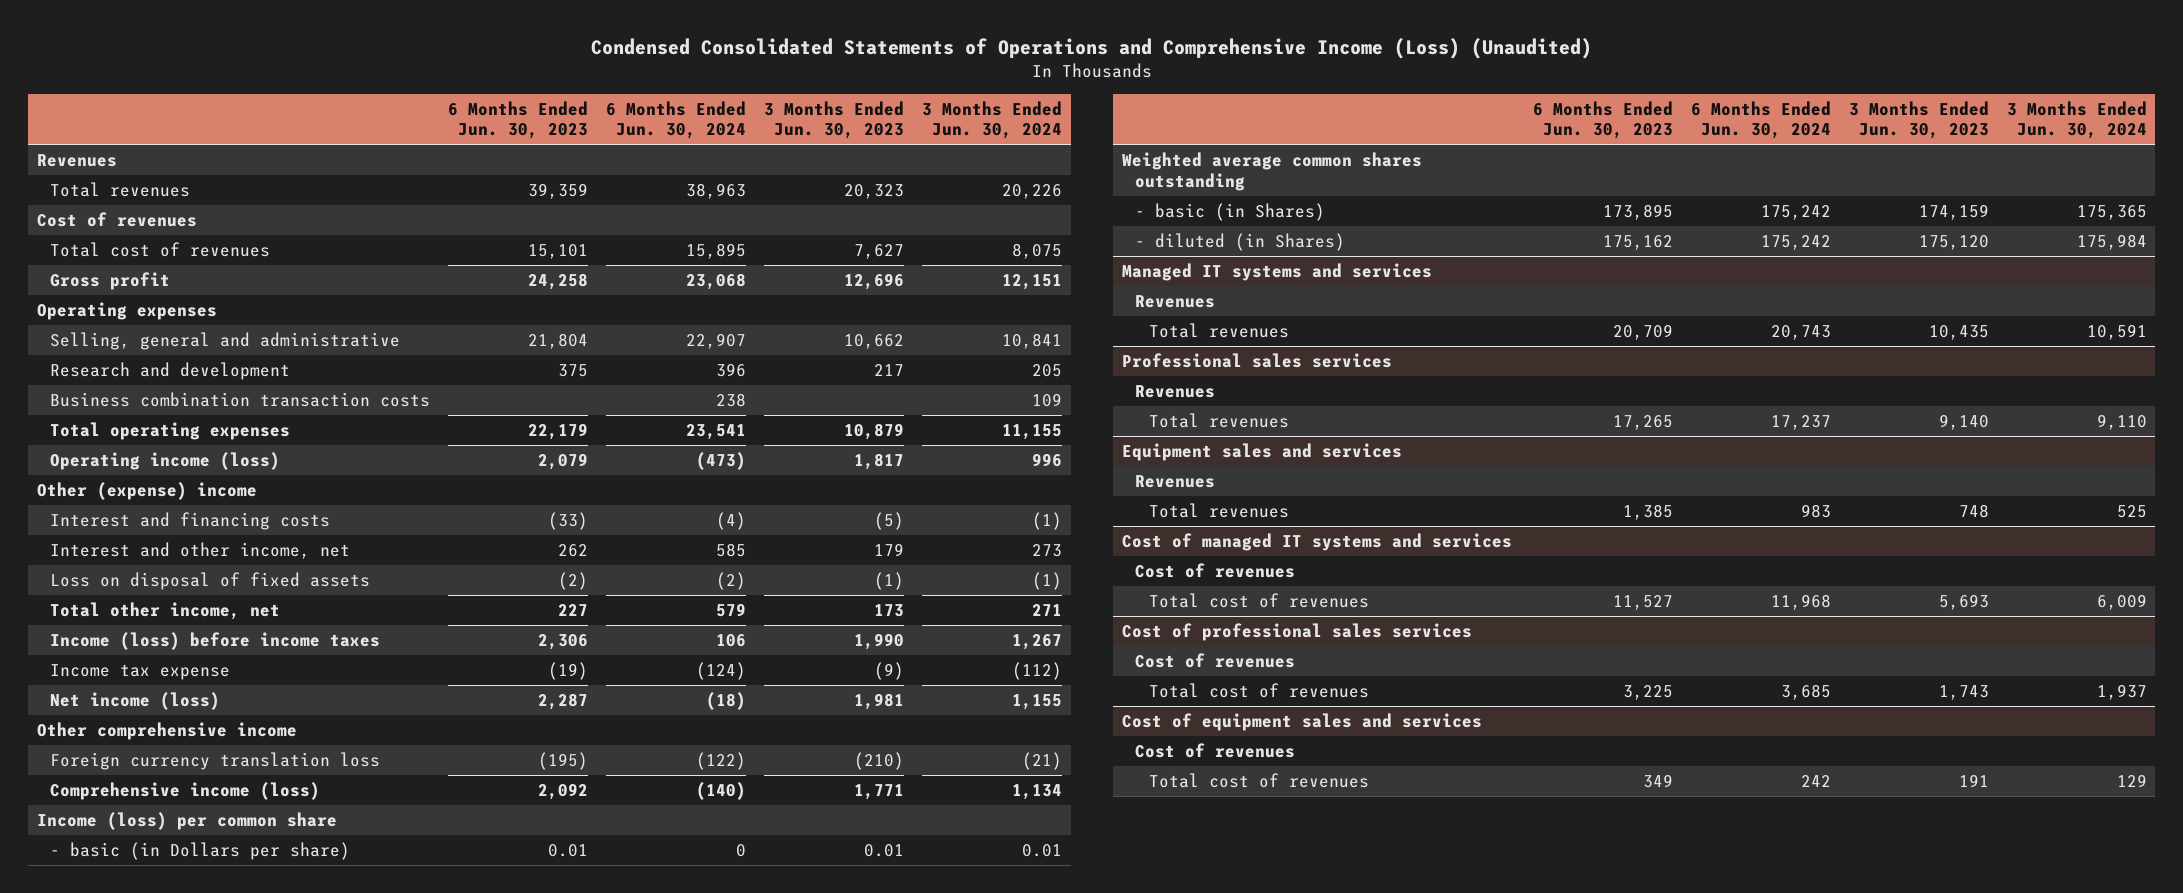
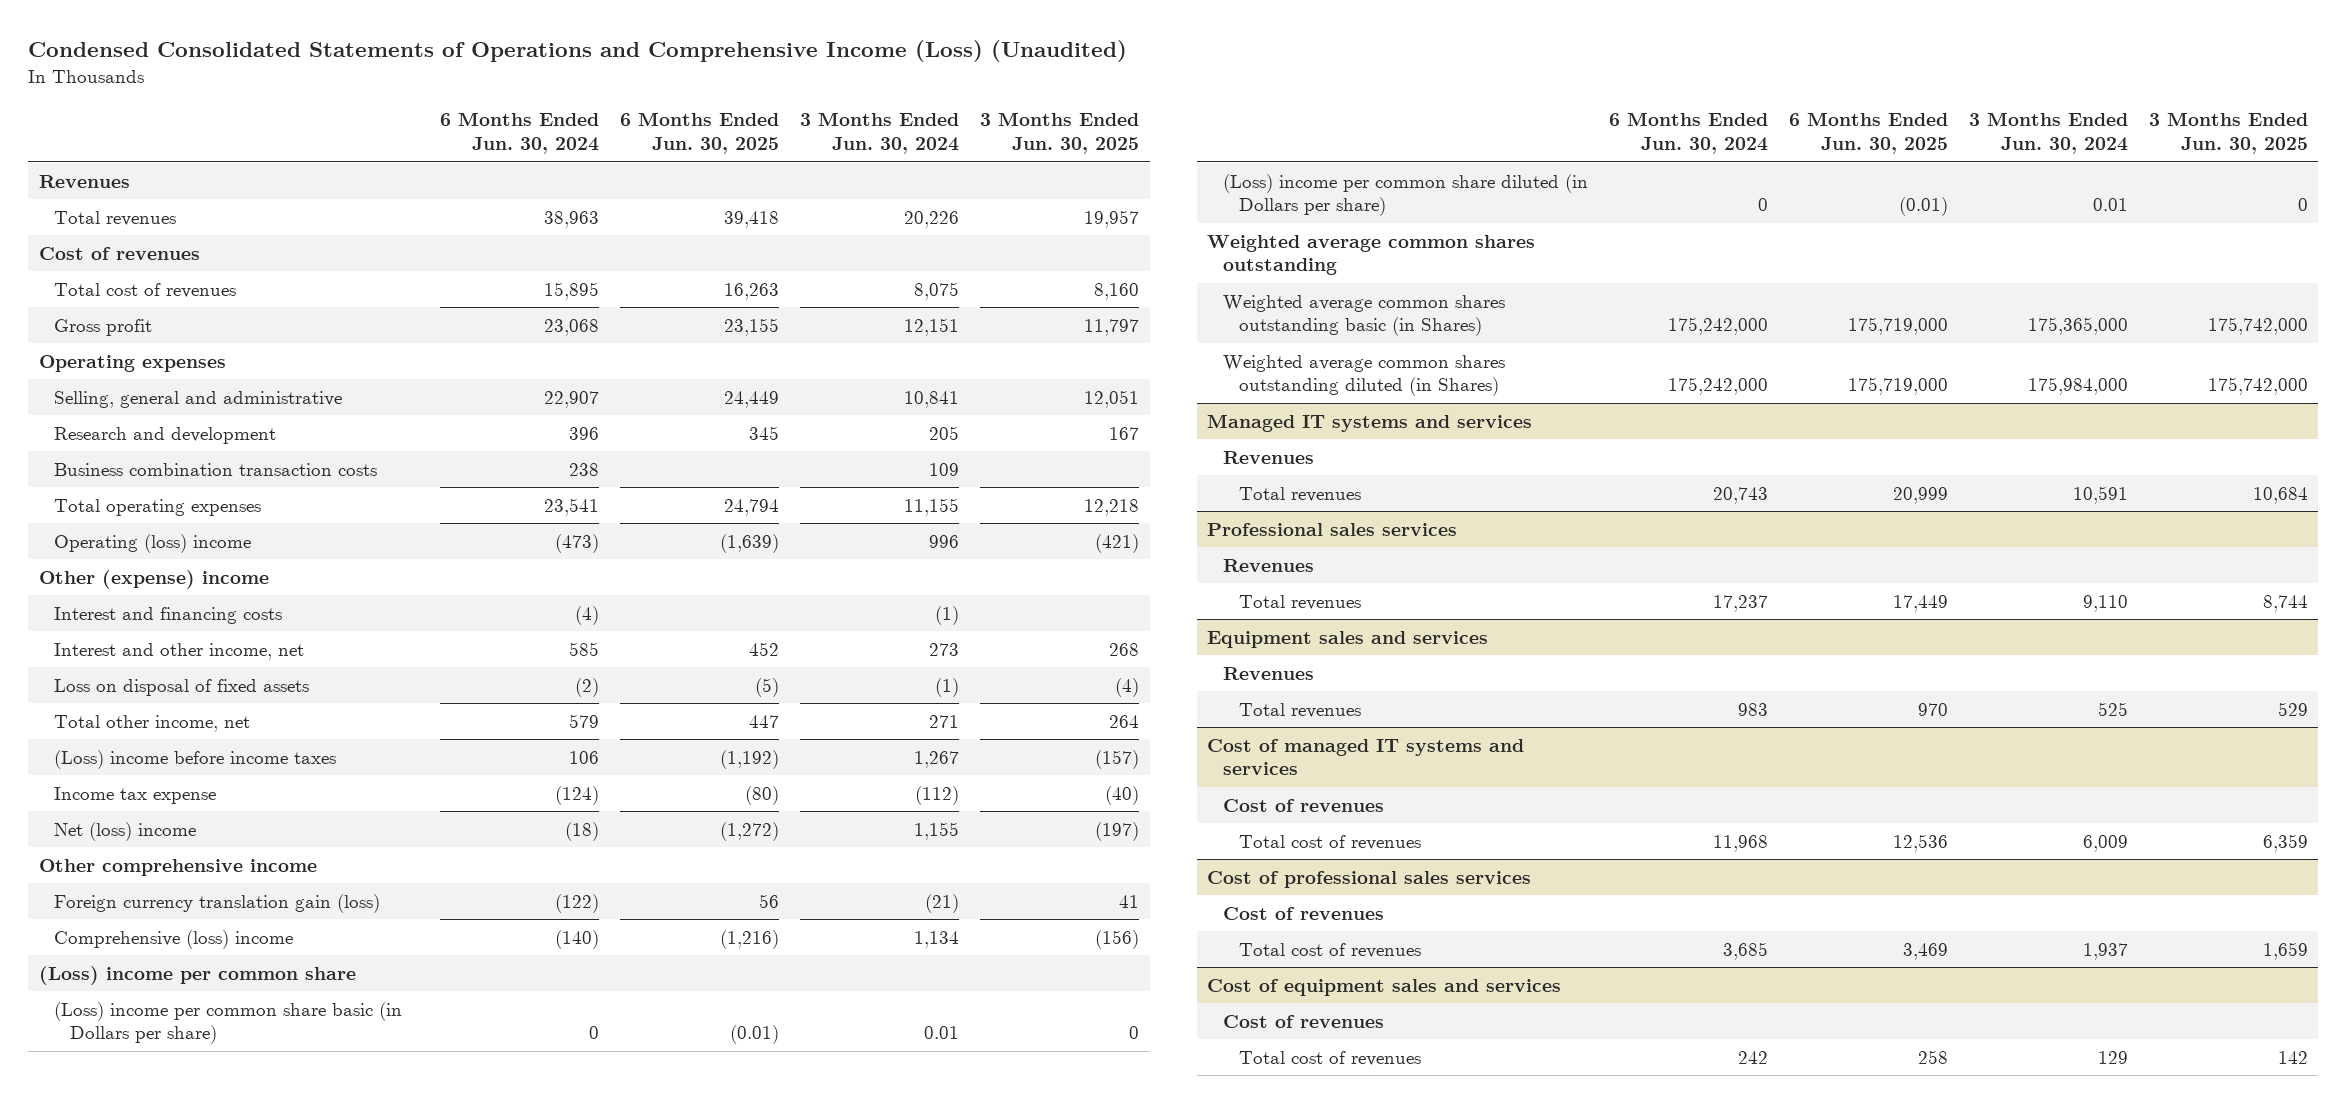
- | 6 Months Ended Jun. 30, 2023 | 6 Months Ended Jun. 30, 2024 | 3 Months Ended Jun. 30, 2023 | 3 Months Ended Jun. 30, 2024
+ | 6 Months Ended Jun. 30, 2024 | 6 Months Ended Jun. 30, 2025 | 3 Months Ended Jun. 30, 2024 | 3 Months Ended Jun. 30, 2025
- Operating income (loss) | 2,079 | (473) | 1,817 | 996
+ Operating (loss) income | (473) | (1,639) | 996 | (421)
- Income (loss) before income taxes | 2,306 | 106 | 1,990 | 1,267
+ (Loss) income before income taxes | 106 | (1,192) | 1,267 | (157)
- Net income (loss) | 2,287 | (18) | 1,981 | 1,155
+ Net (loss) income | (18) | (1,272) | 1,155 | (197)
- Foreign currency translation loss | (195) | (122) | (210) | (21)
- Comprehensive income (loss) | 2,092 | (140) | 1,771 | 1,134
- Income (loss) per common share
- - basic (in Dollars per share) | 0.01 | 0 | 0.01 | 0.01
+ Foreign currency translation gain (loss) | (122) | 56 | (21) | 41
+ Comprehensive (loss) income | (140) | (1,216) | 1,134 | (156)
+ (Loss) income per common share
+ (Loss) income per common share basic (in Dollars per share) | 0 | (0.01) | 0.01 | 0
+ (Loss) income per common share diluted (in Dollars per share) | 0 | (0.01) | 0.01 | 0
- - basic (in Shares) | 173,895 | 175,242 | 174,159 | 175,365
- - diluted (in Shares) | 175,162 | 175,242 | 175,120 | 175,984
+ Weighted average common shares outstanding basic (in Shares) | 175,242,000 | 175,719,000 | 175,365,000 | 175,742,000
+ Weighted average common shares outstanding diluted (in Shares) | 175,242,000 | 175,719,000 | 175,984,000 | 175,742,000

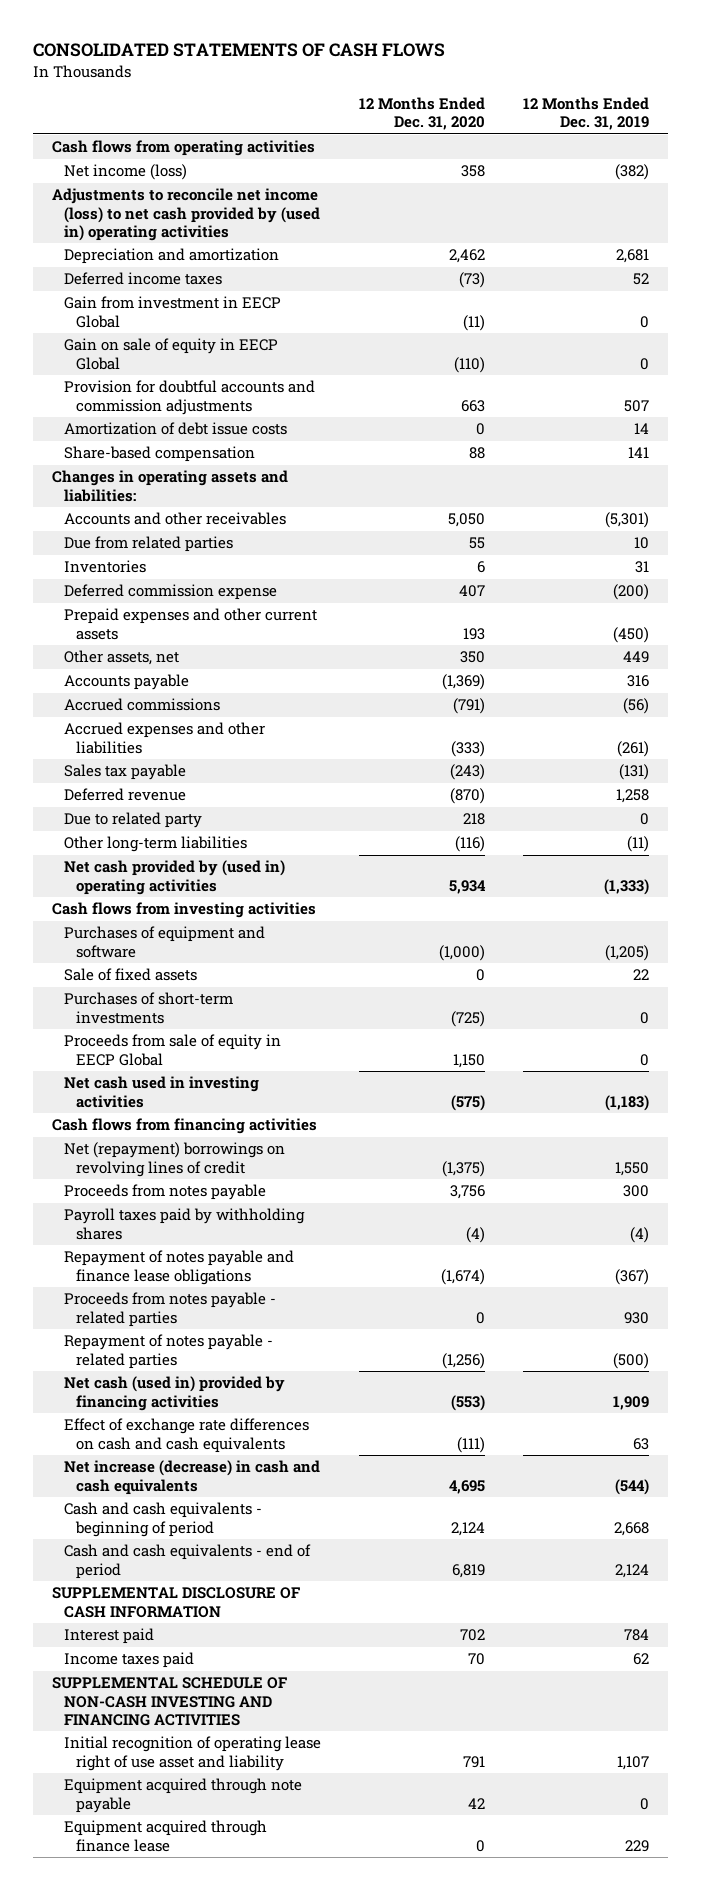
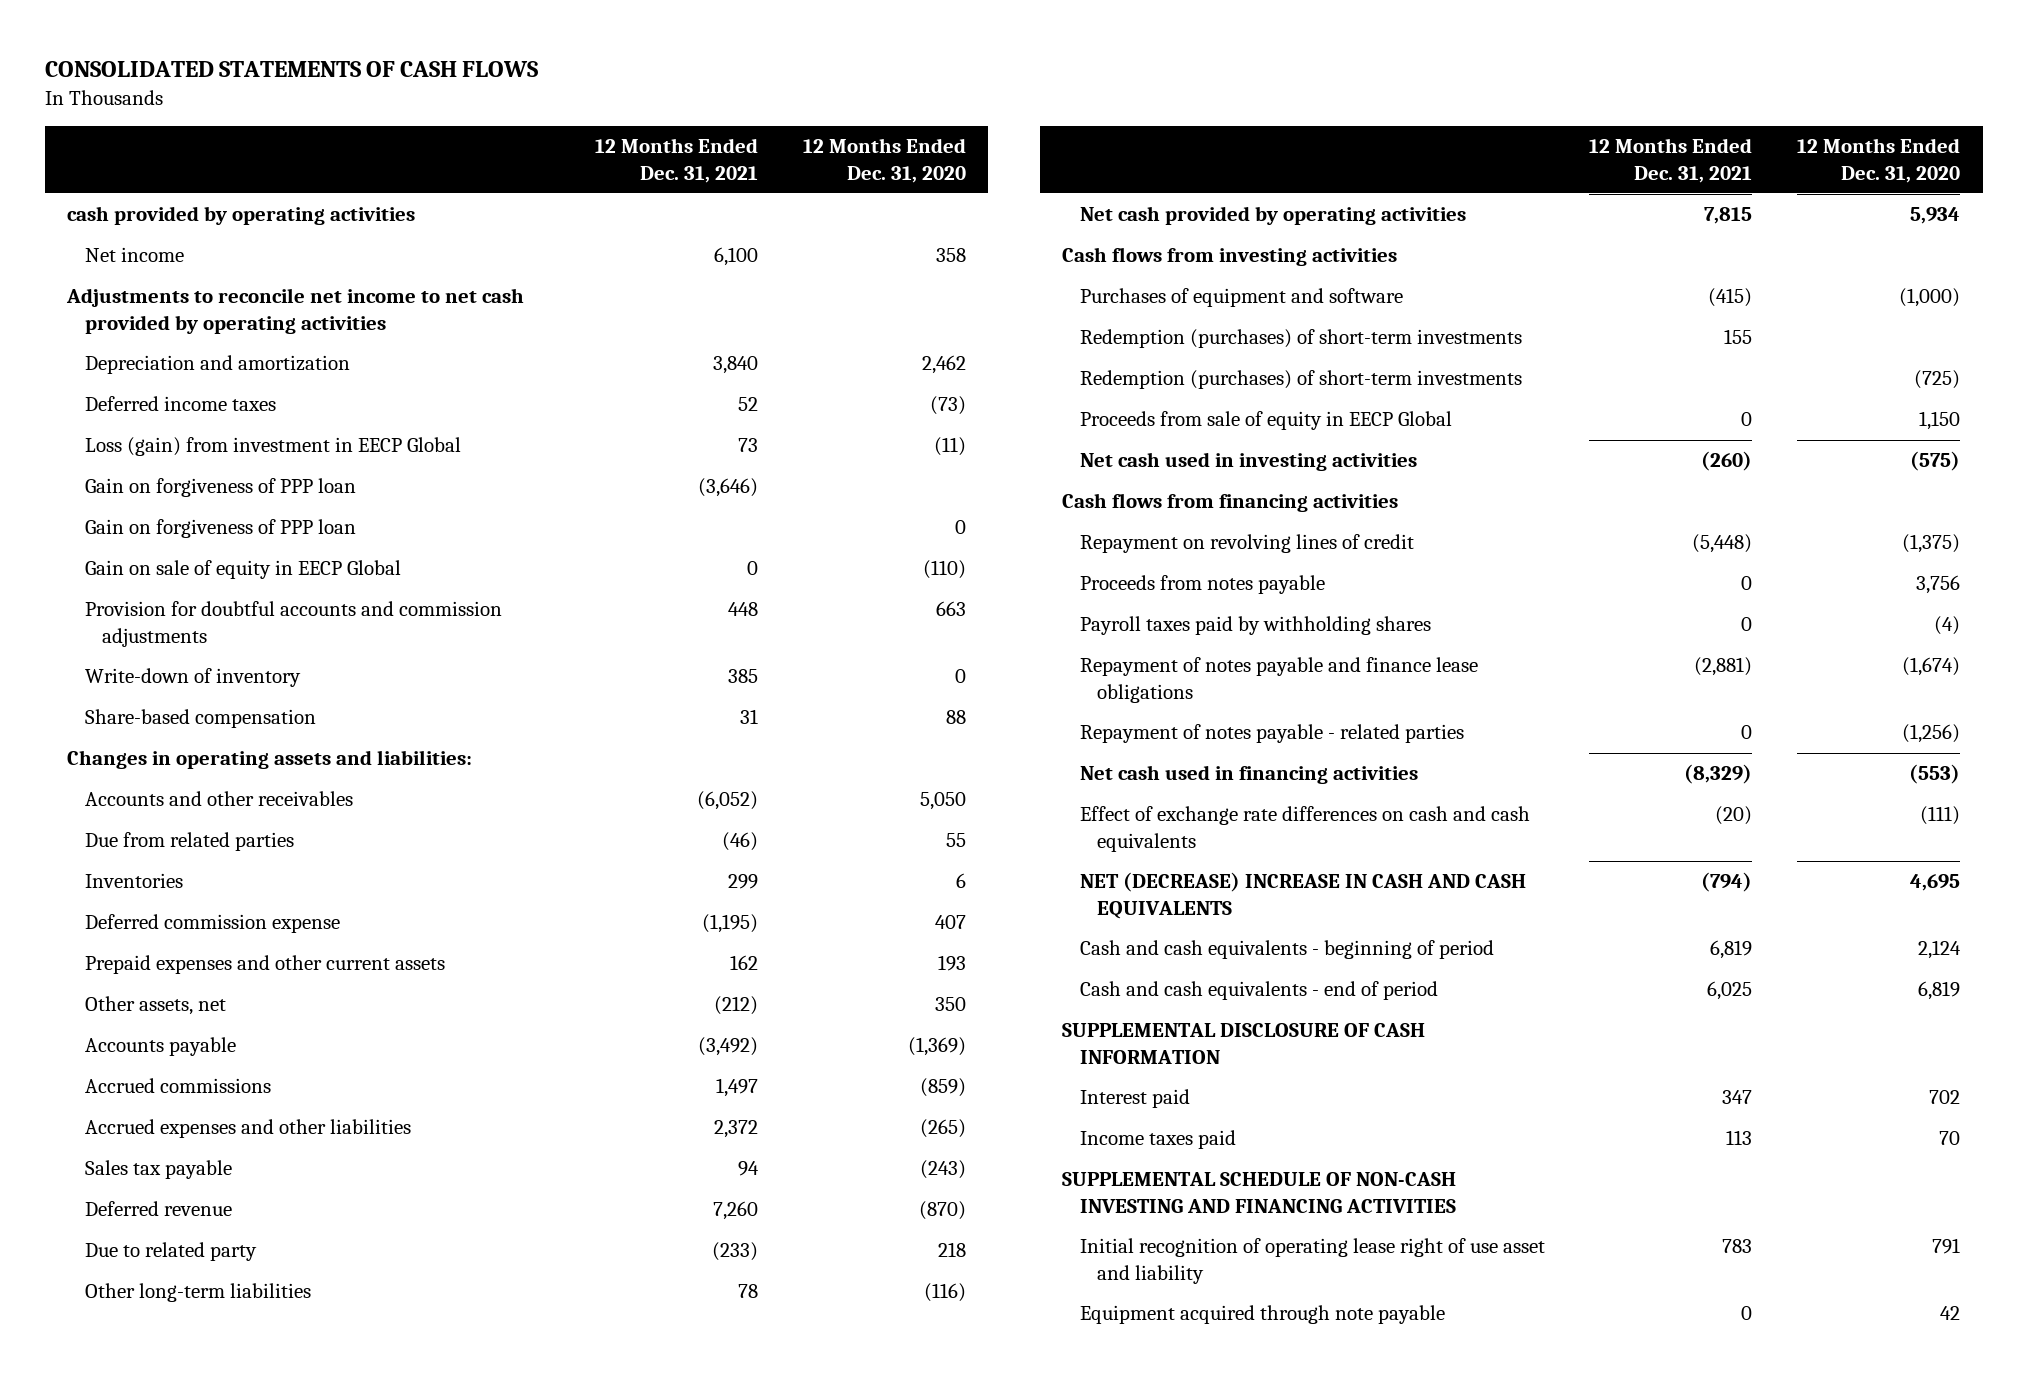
- | 12 Months Ended Dec. 31, 2020 | 12 Months Ended Dec. 31, 2019
+ | 12 Months Ended Dec. 31, 2021 | 12 Months Ended Dec. 31, 2020
- Cash flows from operating activities
- Net income (loss) | 358 | (382)
- Adjustments to reconcile net income (loss) to net cash provided by (used in) operating activities
+ cash provided by operating activities
+ Net income | 6,100 | 358
+ Adjustments to reconcile net income to net cash provided by operating activities
- Gain from investment in EECP Global | (11) | 0
+ Loss (gain) from investment in EECP Global | 73 | (11)
+ Gain on forgiveness of PPP loan | (3,646) |
+ Gain on forgiveness of PPP loan | | 0
- Amortization of debt issue costs | 0 | 14
+ Write-down of inventory | 385 | 0
- Accrued commissions | (791) | (56)
- Accrued expenses and other liabilities | (333) | (261)
+ Accrued commissions | 1,497 | (859)
+ Accrued expenses and other liabilities | 2,372 | (265)
- Net cash provided by (used in) operating activities | 5,934 | (1,333)
+ Net cash provided by operating activities | 7,815 | 5,934
- Sale of fixed assets | 0 | 22
- Purchases of short-term investments | (725) | 0
+ Redemption (purchases) of short-term investments | 155 |
+ Redemption (purchases) of short-term investments | | (725)
- Net (repayment) borrowings on revolving lines of credit | (1,375) | 1,550
+ Repayment on revolving lines of credit | (5,448) | (1,375)
- Proceeds from notes payable - related parties | 0 | 930
- Net cash (used in) provided by financing activities | (553) | 1,909
+ Net cash used in financing activities | (8,329) | (553)
- Net increase (decrease) in cash and cash equivalents | 4,695 | (544)
+ NET (DECREASE) INCREASE IN CASH AND CASH EQUIVALENTS | (794) | 4,695
- Equipment acquired through finance lease | 0 | 229

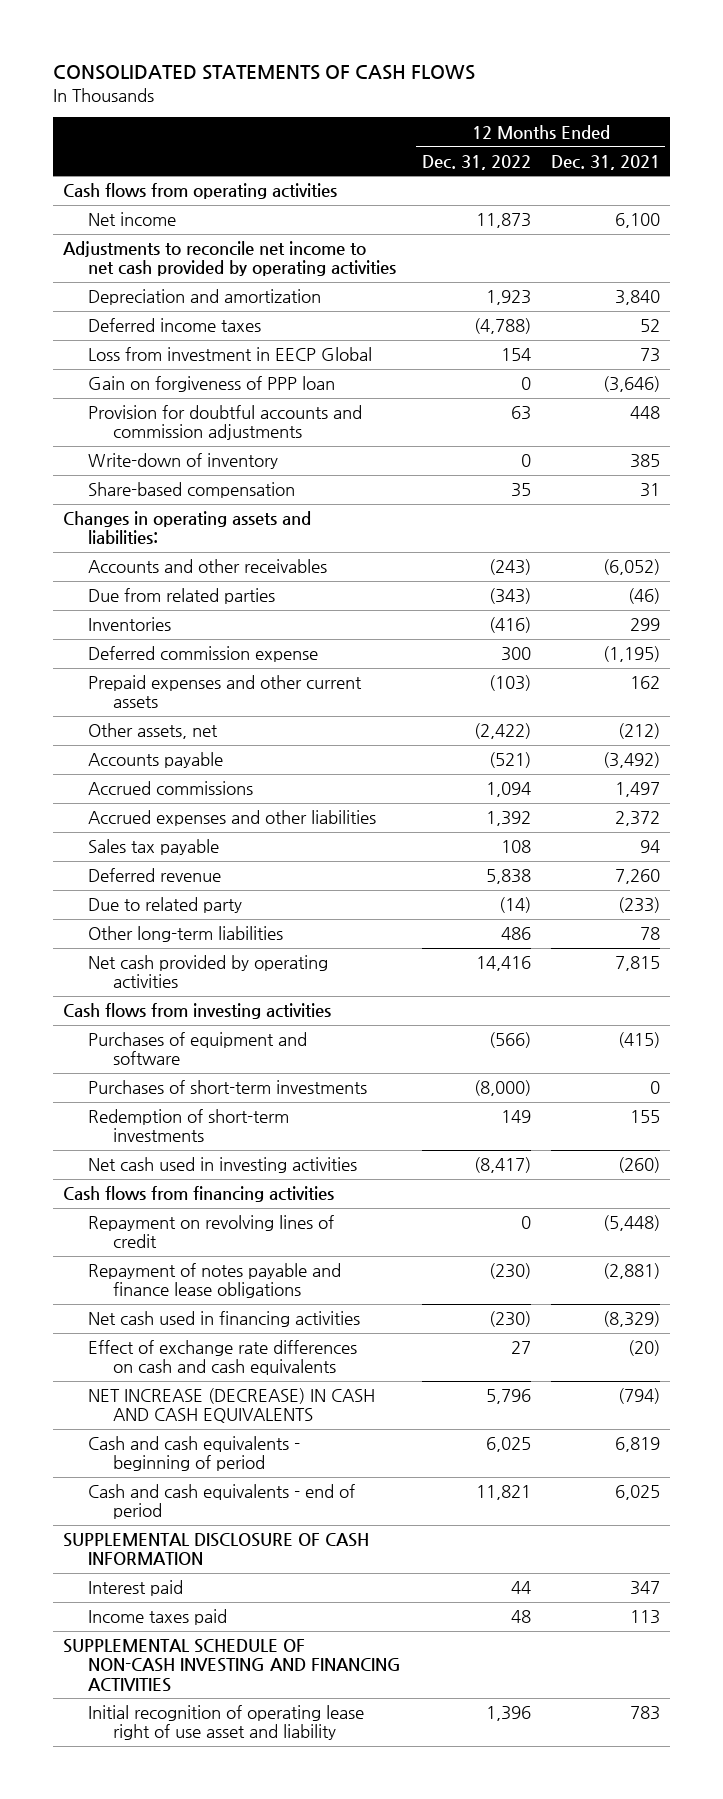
- | 12 Months Ended Dec. 31, 2021 | 12 Months Ended Dec. 31, 2020
+ | 12 Months Ended Dec. 31, 2022 | 12 Months Ended Dec. 31, 2021
- cash provided by operating activities
+ Cash flows from operating activities
- Loss (gain) from investment in EECP Global | 73 | (11)
+ Loss from investment in EECP Global | 154 | 73
- Gain on forgiveness of PPP loan | | 0
- Gain on sale of equity in EECP Global | 0 | (110)
- Redemption (purchases) of short-term investments | 155 |
- Redemption (purchases) of short-term investments | | (725)
- Proceeds from sale of equity in EECP Global | 0 | 1,150
+ Purchases of short-term investments | (8,000) | 0
+ Redemption of short-term investments | 149 | 155
- Proceeds from notes payable | 0 | 3,756
- Payroll taxes paid by withholding shares | 0 | (4)
- Repayment of notes payable - related parties | 0 | (1,256)
- NET (DECREASE) INCREASE IN CASH AND CASH EQUIVALENTS | (794) | 4,695
+ NET INCREASE (DECREASE) IN CASH AND CASH EQUIVALENTS | 5,796 | (794)
- Equipment acquired through note payable | 0 | 42

